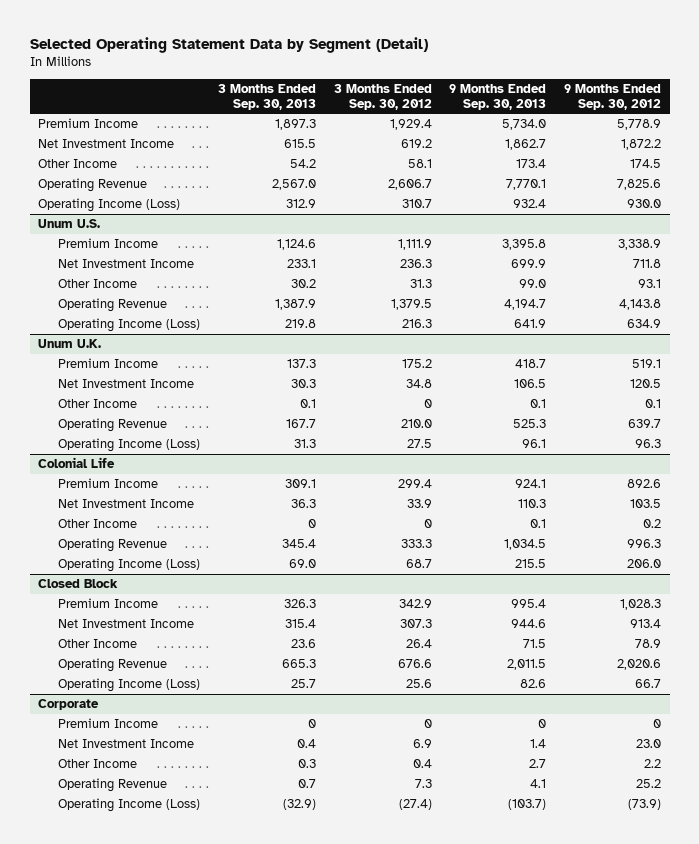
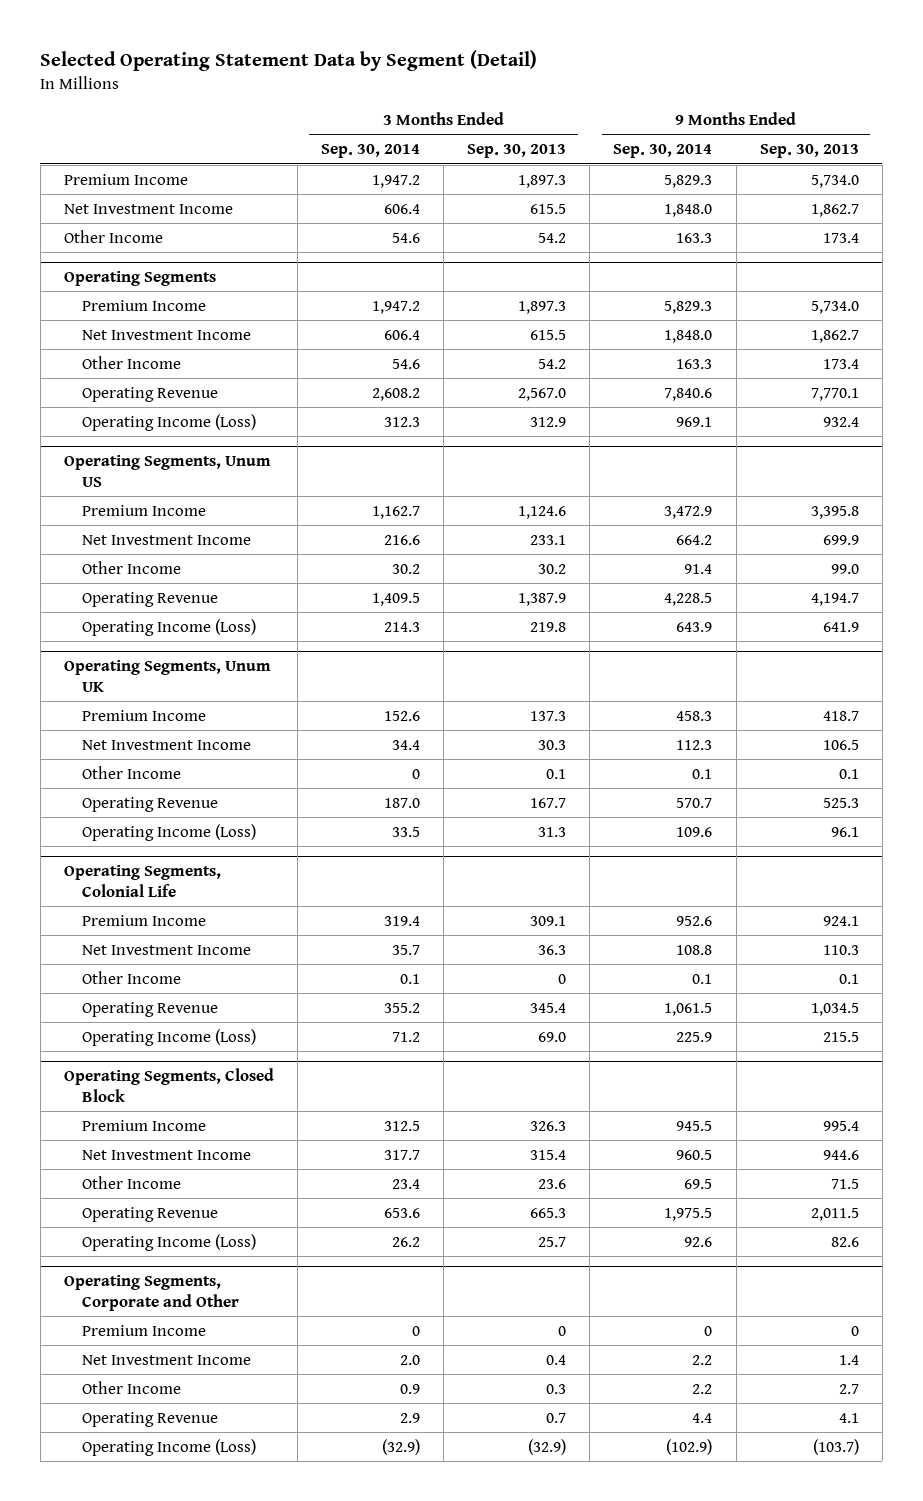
- | 3 Months Ended Sep. 30, 2013 | 3 Months Ended Sep. 30, 2012 | 9 Months Ended Sep. 30, 2013 | 9 Months Ended Sep. 30, 2012
+ | 3 Months Ended Sep. 30, 2014 | 3 Months Ended Sep. 30, 2013 | 9 Months Ended Sep. 30, 2014 | 9 Months Ended Sep. 30, 2013
+ Operating Segments
+ Premium Income | 1,947.2 | 1,897.3 | 5,829.3 | 5,734.0
+ Net Investment Income | 606.4 | 615.5 | 1,848.0 | 1,862.7
+ Other Income | 54.6 | 54.2 | 163.3 | 173.4
- Unum U.S.
+ Operating Segments, Unum US
- Unum U.K.
+ Operating Segments, Unum UK
- Colonial Life
+ Operating Segments, Colonial Life
- Closed Block
+ Operating Segments, Closed Block
- Corporate
+ Operating Segments, Corporate and Other

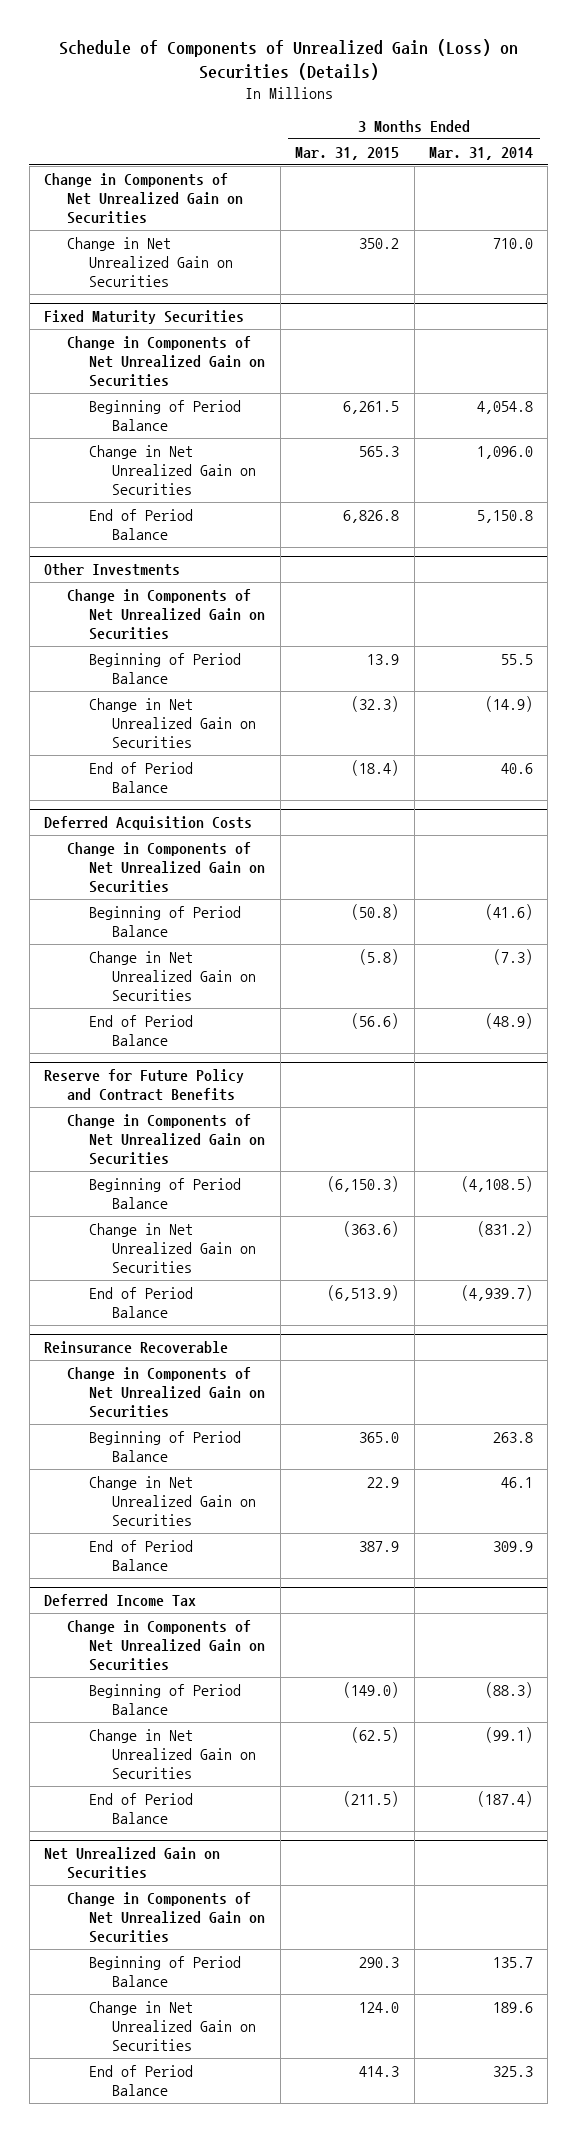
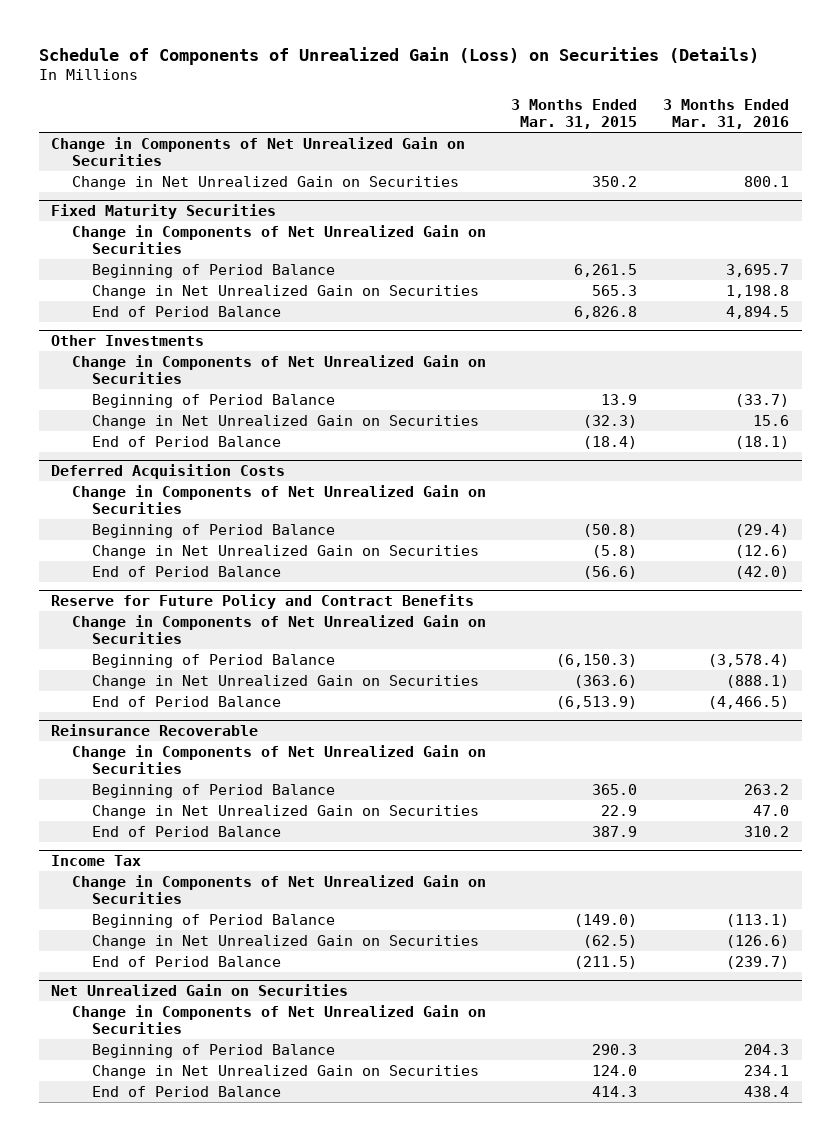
- | 3 Months Ended Mar. 31, 2015 | 3 Months Ended Mar. 31, 2014
+ | 3 Months Ended Mar. 31, 2015 | 3 Months Ended Mar. 31, 2016
- Deferred Income Tax
+ Income Tax

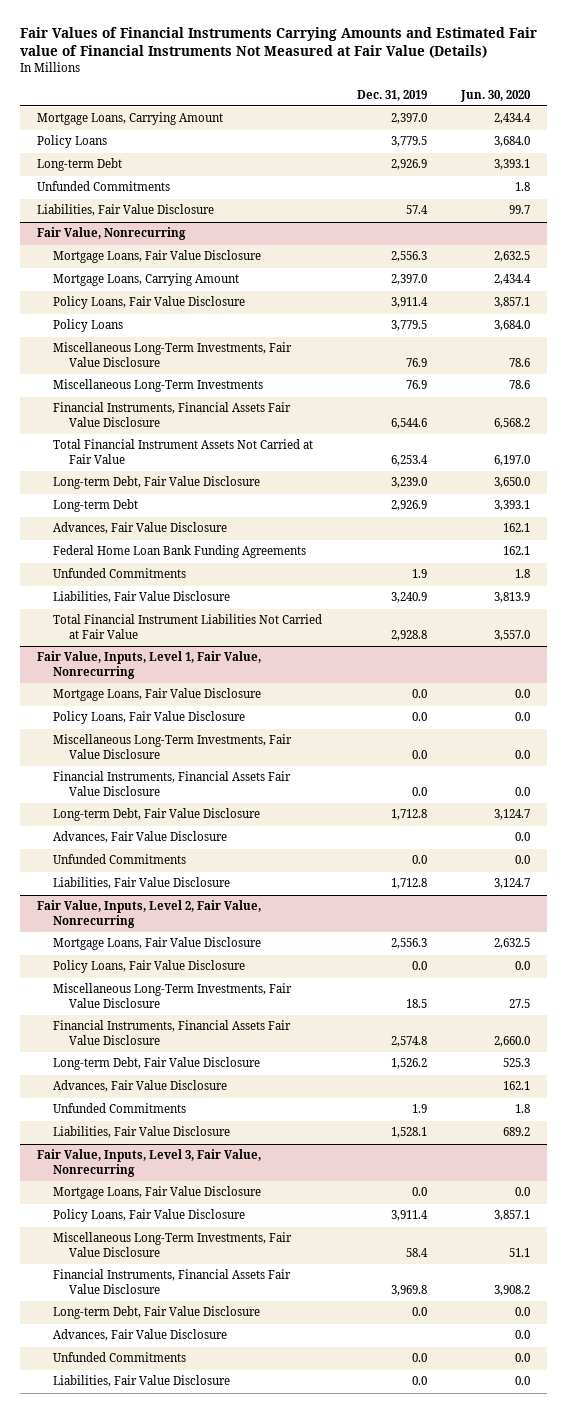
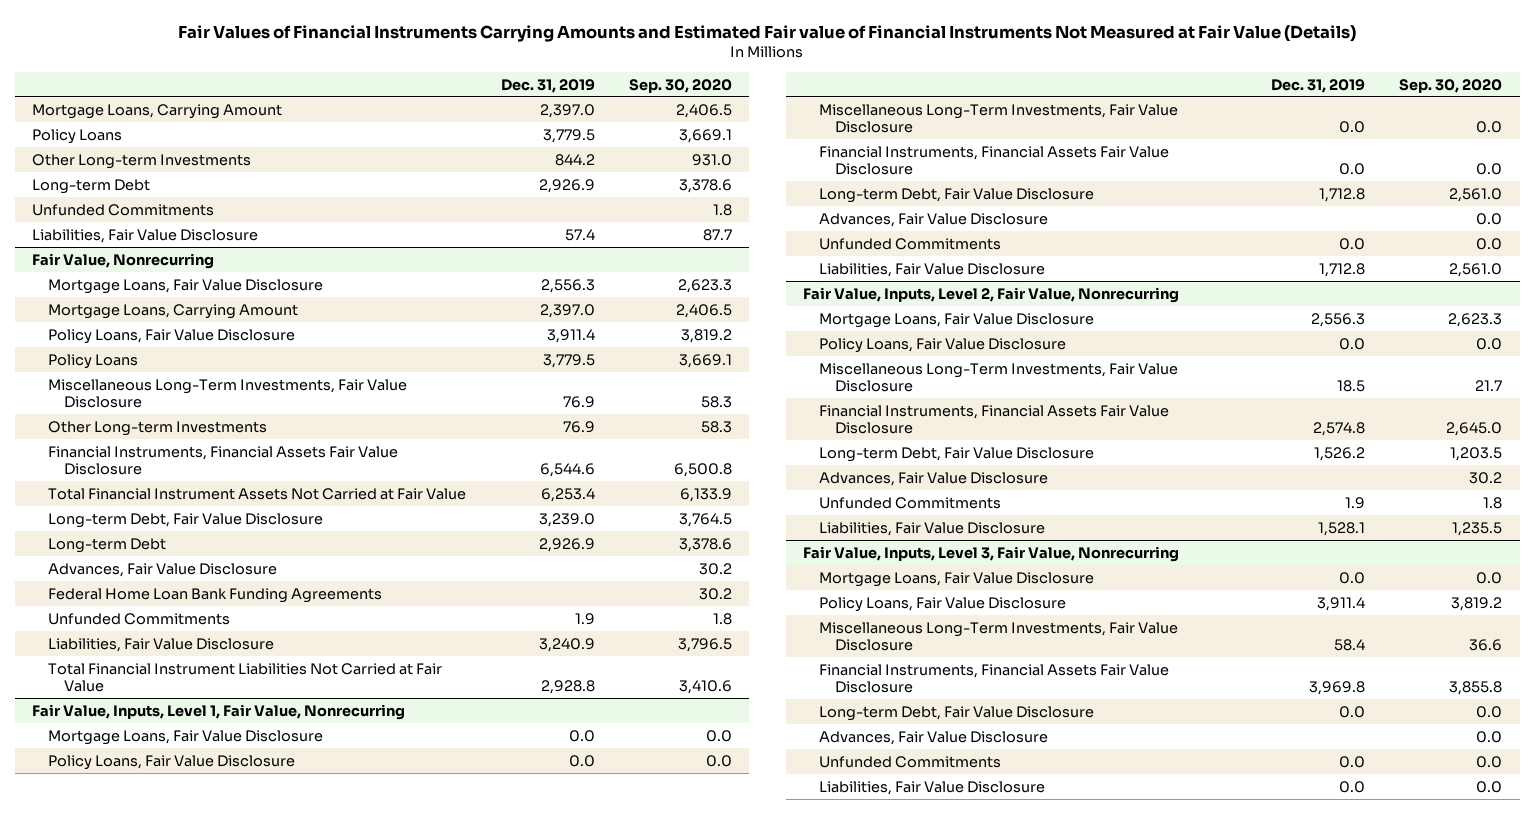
- | Dec. 31, 2019 | Jun. 30, 2020
+ | Dec. 31, 2019 | Sep. 30, 2020
+ Other Long-term Investments | 844.2 | 931.0
@ Fair Value, Nonrecurring
- Miscellaneous Long-Term Investments | 76.9 | 78.6
+ Other Long-term Investments | 76.9 | 58.3

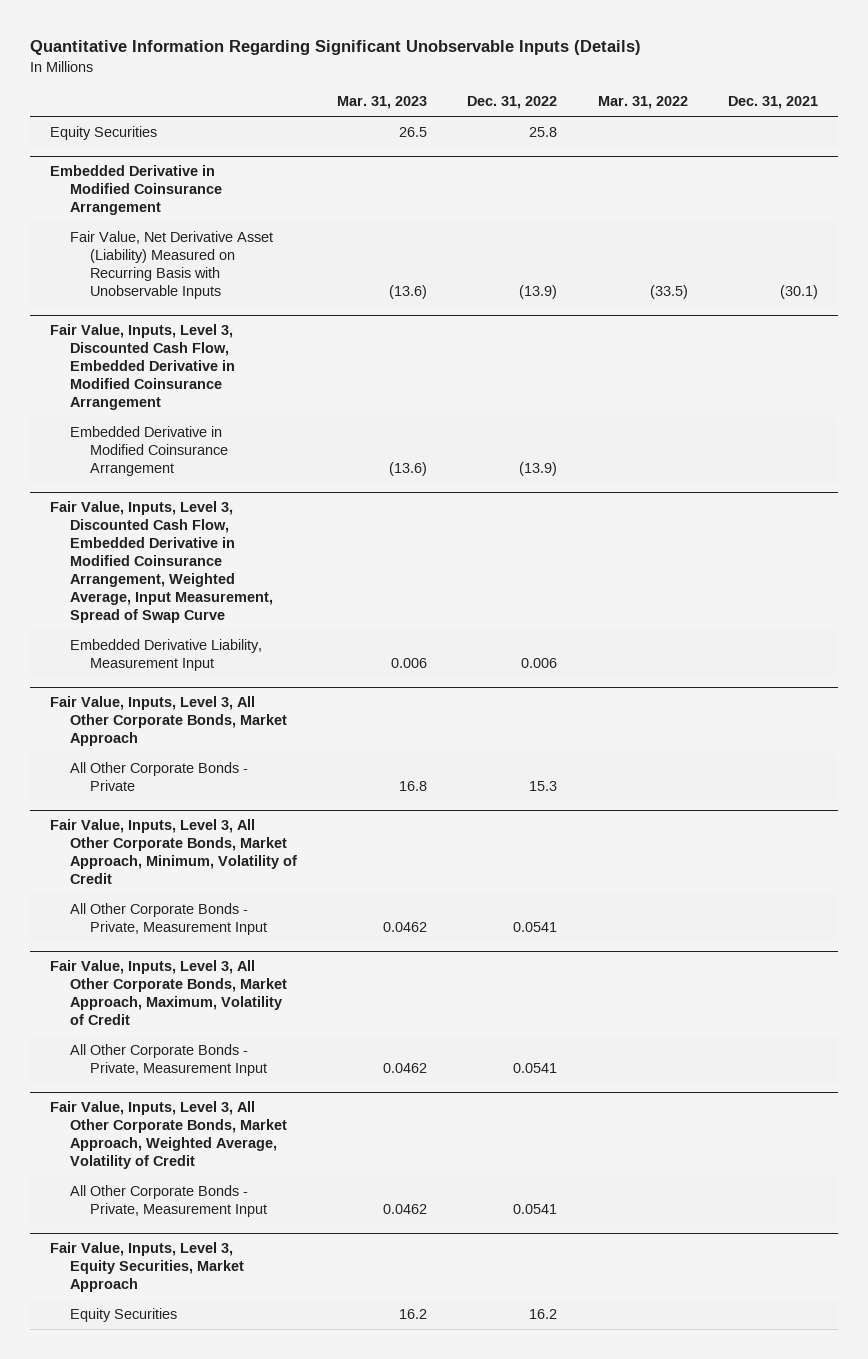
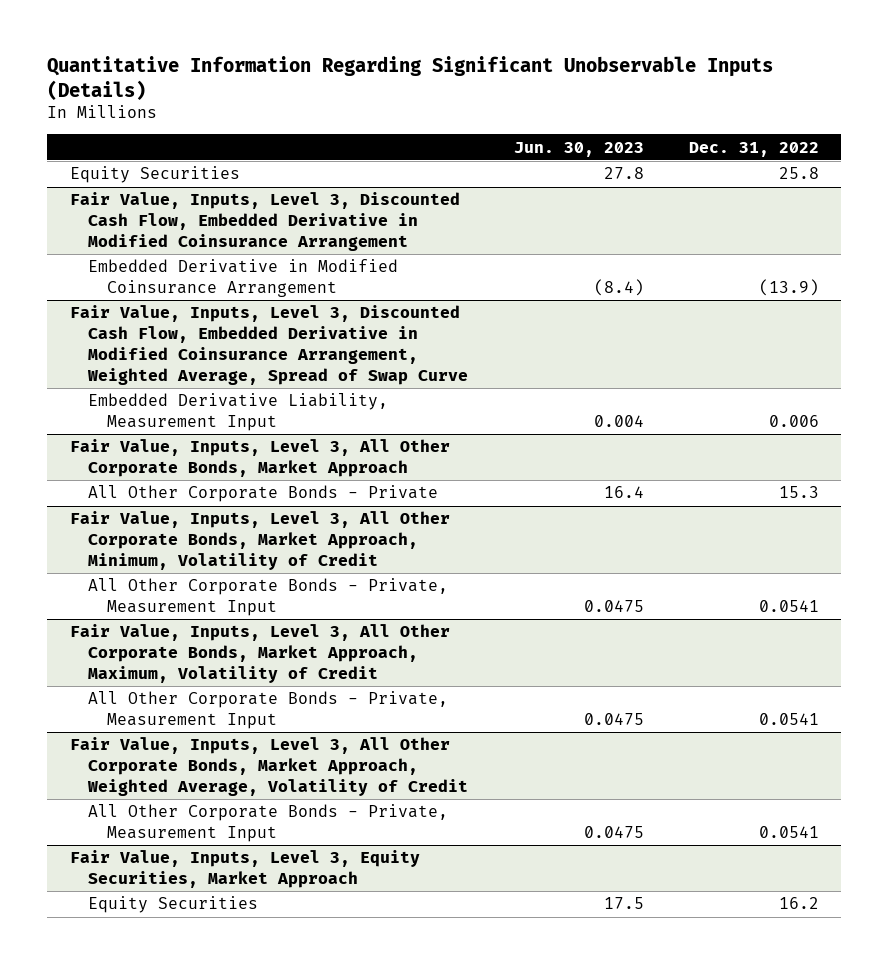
- | Mar. 31, 2023 | Dec. 31, 2022 | Mar. 31, 2022 | Dec. 31, 2021
+ | Jun. 30, 2023 | Dec. 31, 2022
- Embedded Derivative in Modified Coinsurance Arrangement
- Fair Value, Net Derivative Asset (Liability) Measured on Recurring Basis with Unobservable Inputs | (13.6) | (13.9) | (33.5) | (30.1)
- Fair Value, Inputs, Level 3, Discounted Cash Flow, Embedded Derivative in Modified Coinsurance Arrangement, Weighted Average, Input Measurement, Spread of Swap Curve
+ Fair Value, Inputs, Level 3, Discounted Cash Flow, Embedded Derivative in Modified Coinsurance Arrangement, Weighted Average, Spread of Swap Curve

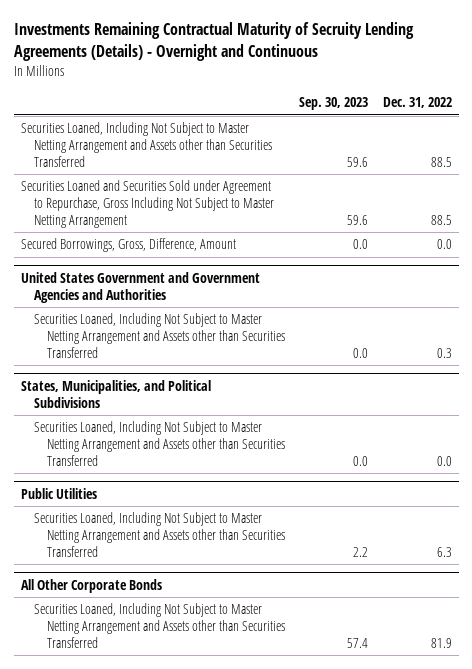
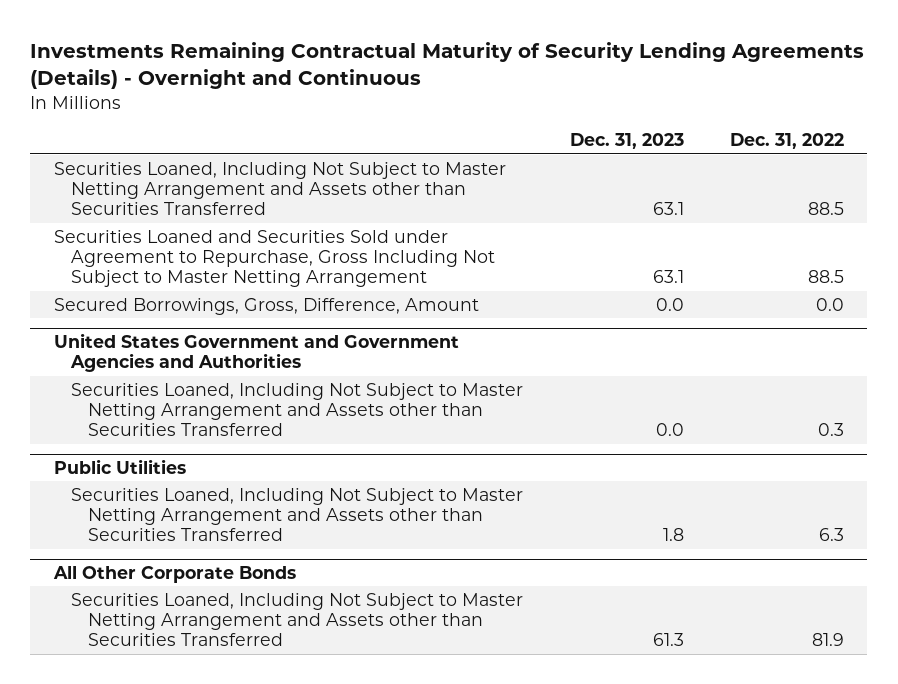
- Investments Remaining Contractual Maturity of Secruity Lending Agreements (Details) - Overnight and Continuous
+ Investments Remaining Contractual Maturity of Security Lending Agreements (Details) - Overnight and Continuous
- | Sep. 30, 2023 | Dec. 31, 2022
+ | Dec. 31, 2023 | Dec. 31, 2022
- States, Municipalities, and Political Subdivisions
- Securities Loaned, Including Not Subject to Master Netting Arrangement and Assets other than Securities Transferred | 0.0 | 0.0

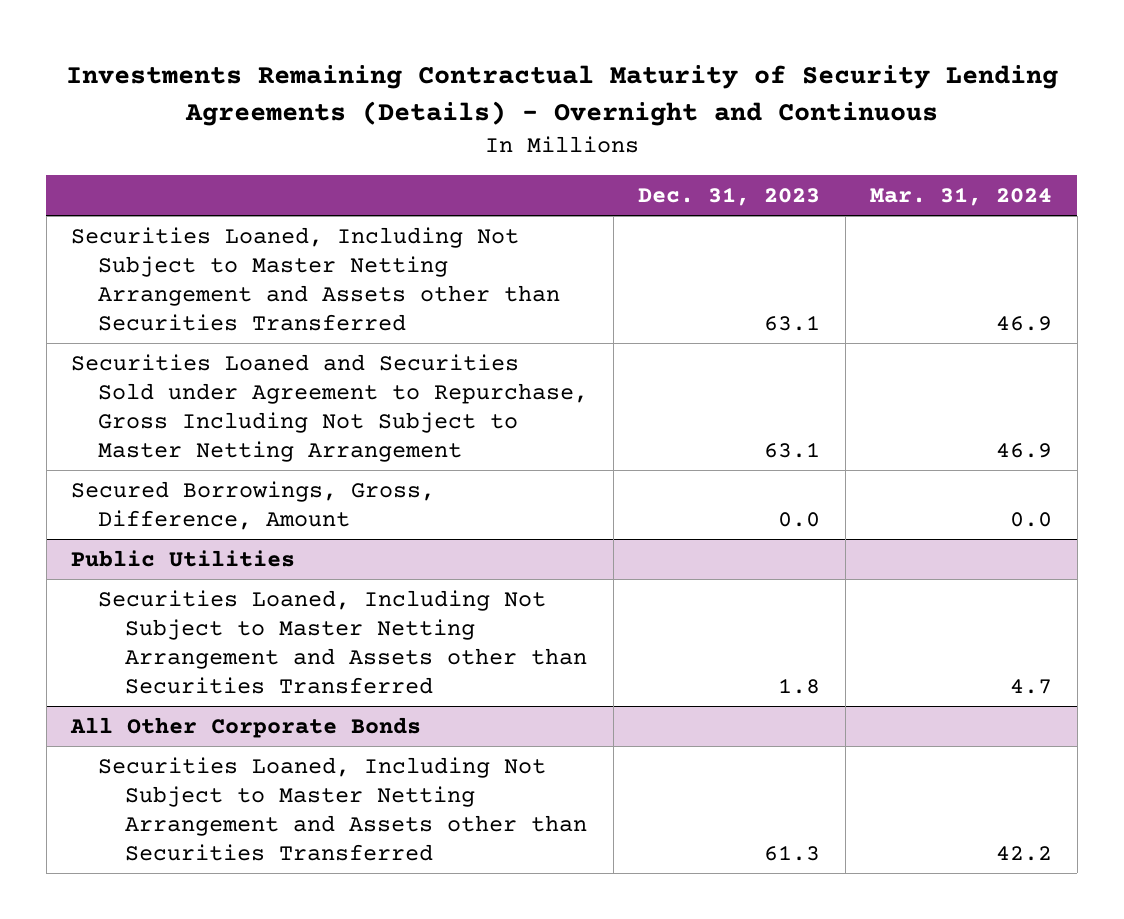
- | Dec. 31, 2023 | Dec. 31, 2022
+ | Dec. 31, 2023 | Mar. 31, 2024
- United States Government and Government Agencies and Authorities
- Securities Loaned, Including Not Subject to Master Netting Arrangement and Assets other than Securities Transferred | 0.0 | 0.3

